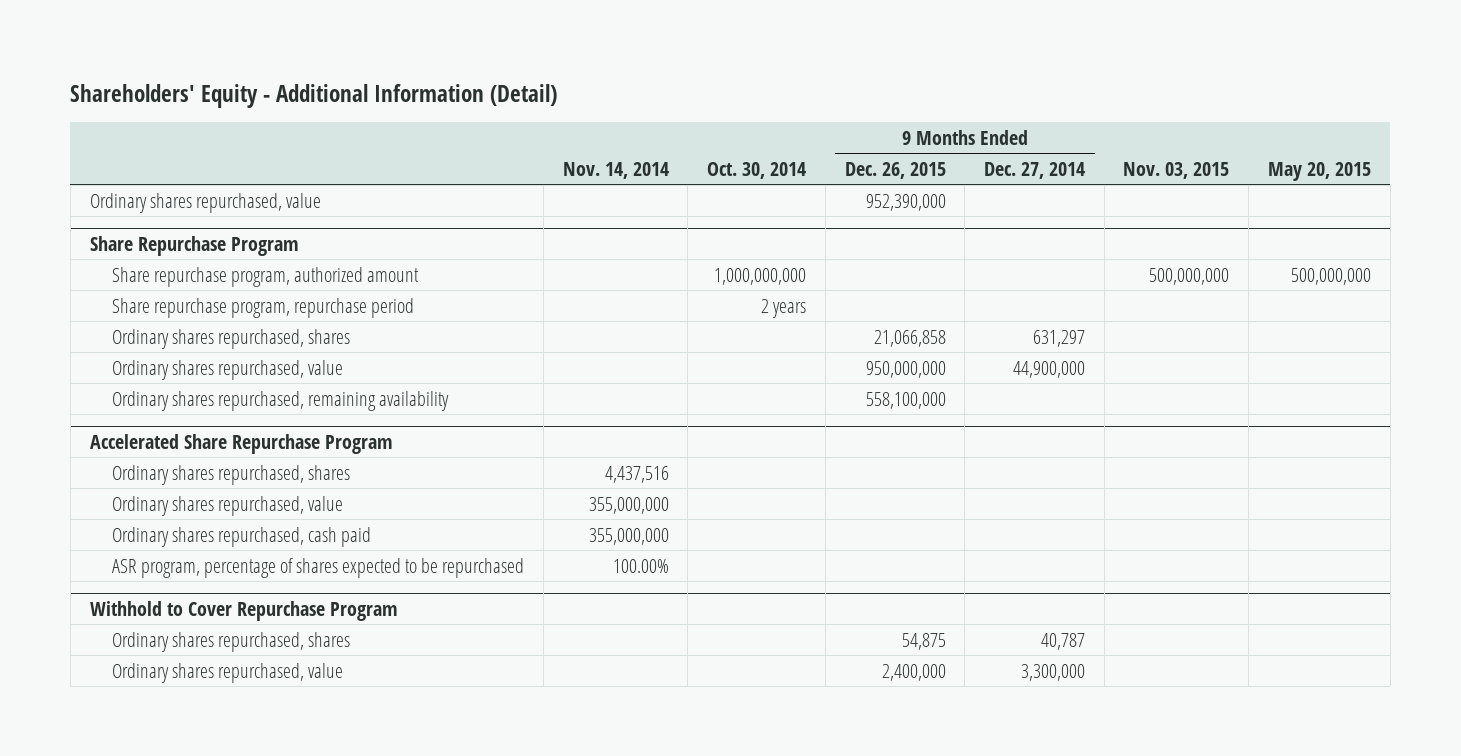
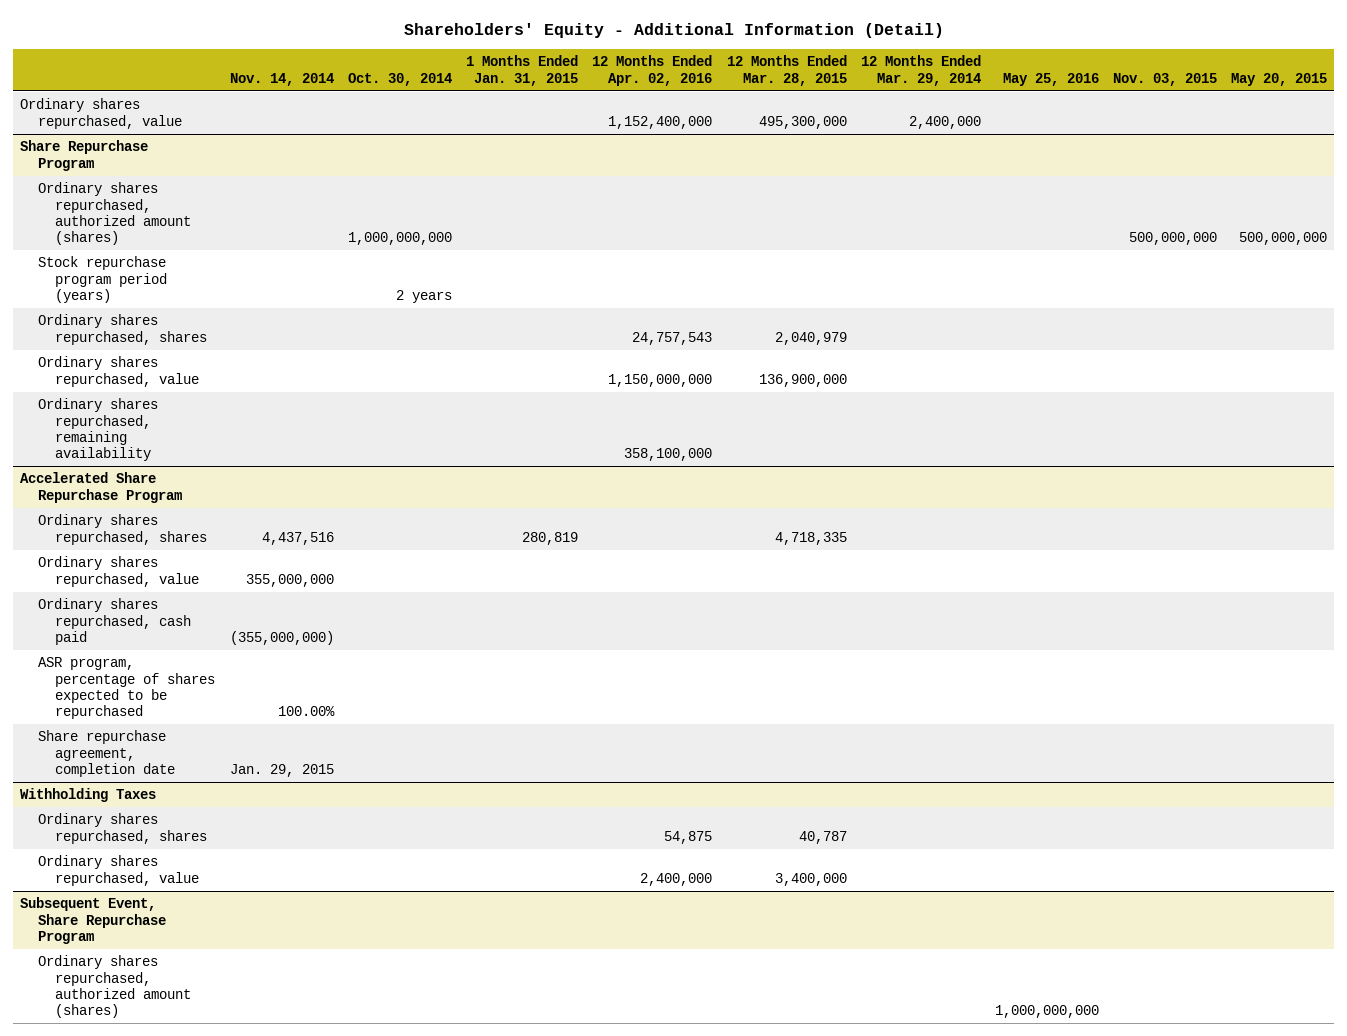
- | Nov. 14, 2014 | Oct. 30, 2014 | 9 Months Ended Dec. 26, 2015 | 9 Months Ended Dec. 27, 2014 | Nov. 03, 2015 | May 20, 2015
+ | Nov. 14, 2014 | Oct. 30, 2014 | 1 Months Ended Jan. 31, 2015 | 12 Months Ended Apr. 02, 2016 | 12 Months Ended Mar. 28, 2015 | 12 Months Ended Mar. 29, 2014 | May 25, 2016 | Nov. 03, 2015 | May 20, 2015
@ Share Repurchase Program
- Share repurchase program, authorized amount | | 1,000,000,000 | | | 500,000,000 | 500,000,000
- Share repurchase program, repurchase period | | 2 years | | | |
+ Ordinary shares repurchased, authorized amount (shares) | | 1,000,000,000 | | | | | | 500,000,000 | 500,000,000
+ Stock repurchase program period (years) | | 2 years | | | | | | |
@ Accelerated Share Repurchase Program
- Ordinary shares repurchased, cash paid | 355,000,000 | | | | |
+ Ordinary shares repurchased, cash paid | (355,000,000) | | | | | | | |
- Withhold to Cover Repurchase Program
@ Accelerated Share Repurchase Program
+ Share repurchase agreement, completion date | Jan. 29, 2015 | | | | | | | |
+ Withholding Taxes
+ Subsequent Event, Share Repurchase Program
+ Ordinary shares repurchased, authorized amount (shares) | | | | | | | 1,000,000,000 | |

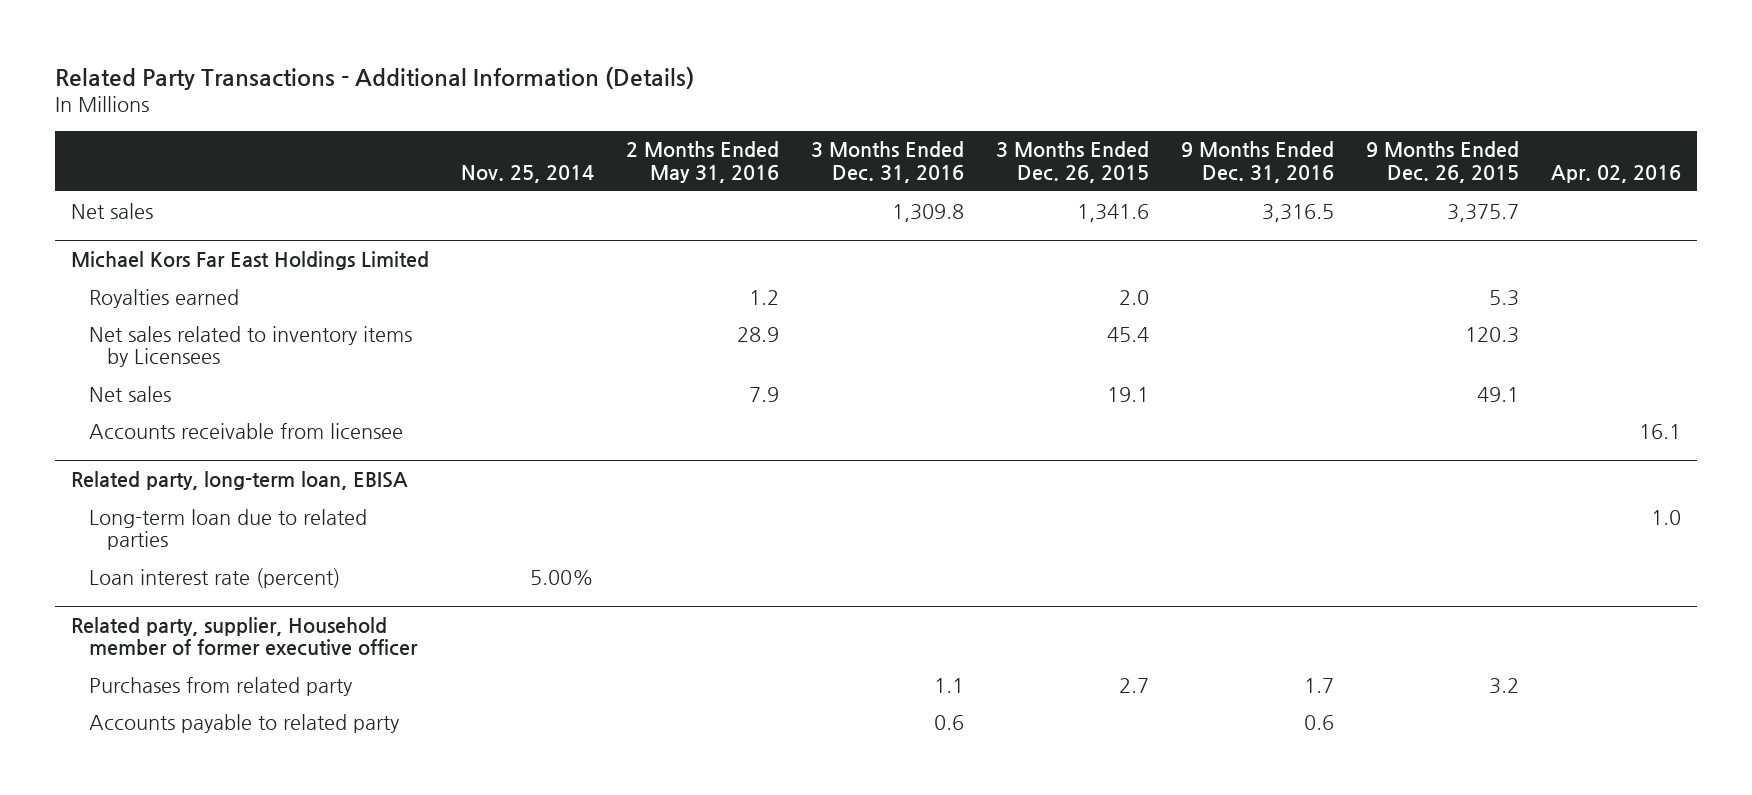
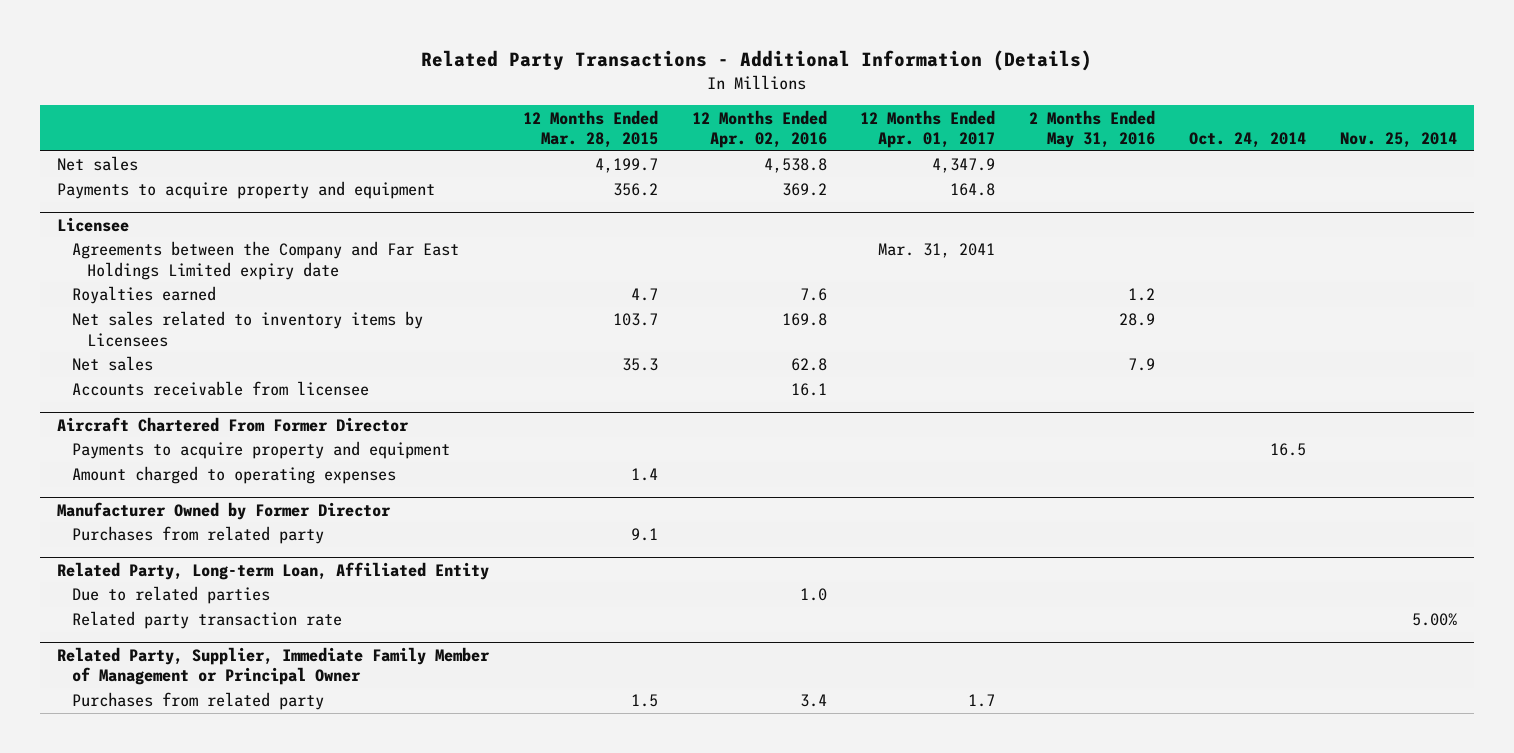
- | Nov. 25, 2014 | 2 Months Ended May 31, 2016 | 3 Months Ended Dec. 31, 2016 | 3 Months Ended Dec. 26, 2015 | 9 Months Ended Dec. 31, 2016 | 9 Months Ended Dec. 26, 2015 | Apr. 02, 2016
+ | 12 Months Ended Mar. 28, 2015 | 12 Months Ended Apr. 02, 2016 | 12 Months Ended Apr. 01, 2017 | 2 Months Ended May 31, 2016 | Oct. 24, 2014 | Nov. 25, 2014
- Michael Kors Far East Holdings Limited
+ Payments to acquire property and equipment | 356.2 | 369.2 | 164.8 | | |
+ Licensee
+ Agreements between the Company and Far East Holdings Limited expiry date | | | Mar. 31, 2041 | | |
- Related party, long-term loan, EBISA
- Long-term loan due to related parties | | | | | | | 1.0
- Loan interest rate (percent) | 5.00% | | | | | |
- Related party, supplier, Household member of former executive officer
- Purchases from related party | | | 1.1 | 2.7 | 1.7 | 3.2 |
- Accounts payable to related party | | | 0.6 | | 0.6 | |
+ Aircraft Chartered From Former Director
+ Payments to acquire property and equipment | | | | | 16.5 |
+ Amount charged to operating expenses | 1.4 | | | | |
+ Manufacturer Owned by Former Director
+ Purchases from related party | 9.1 | | | | |
+ Related Party, Long-term Loan, Affiliated Entity
+ Due to related parties | | 1.0 | | | |
+ Related party transaction rate | | | | | | 5.00%
+ Related Party, Supplier, Immediate Family Member of Management or Principal Owner
+ Purchases from related party | 1.5 | 3.4 | 1.7 | | |

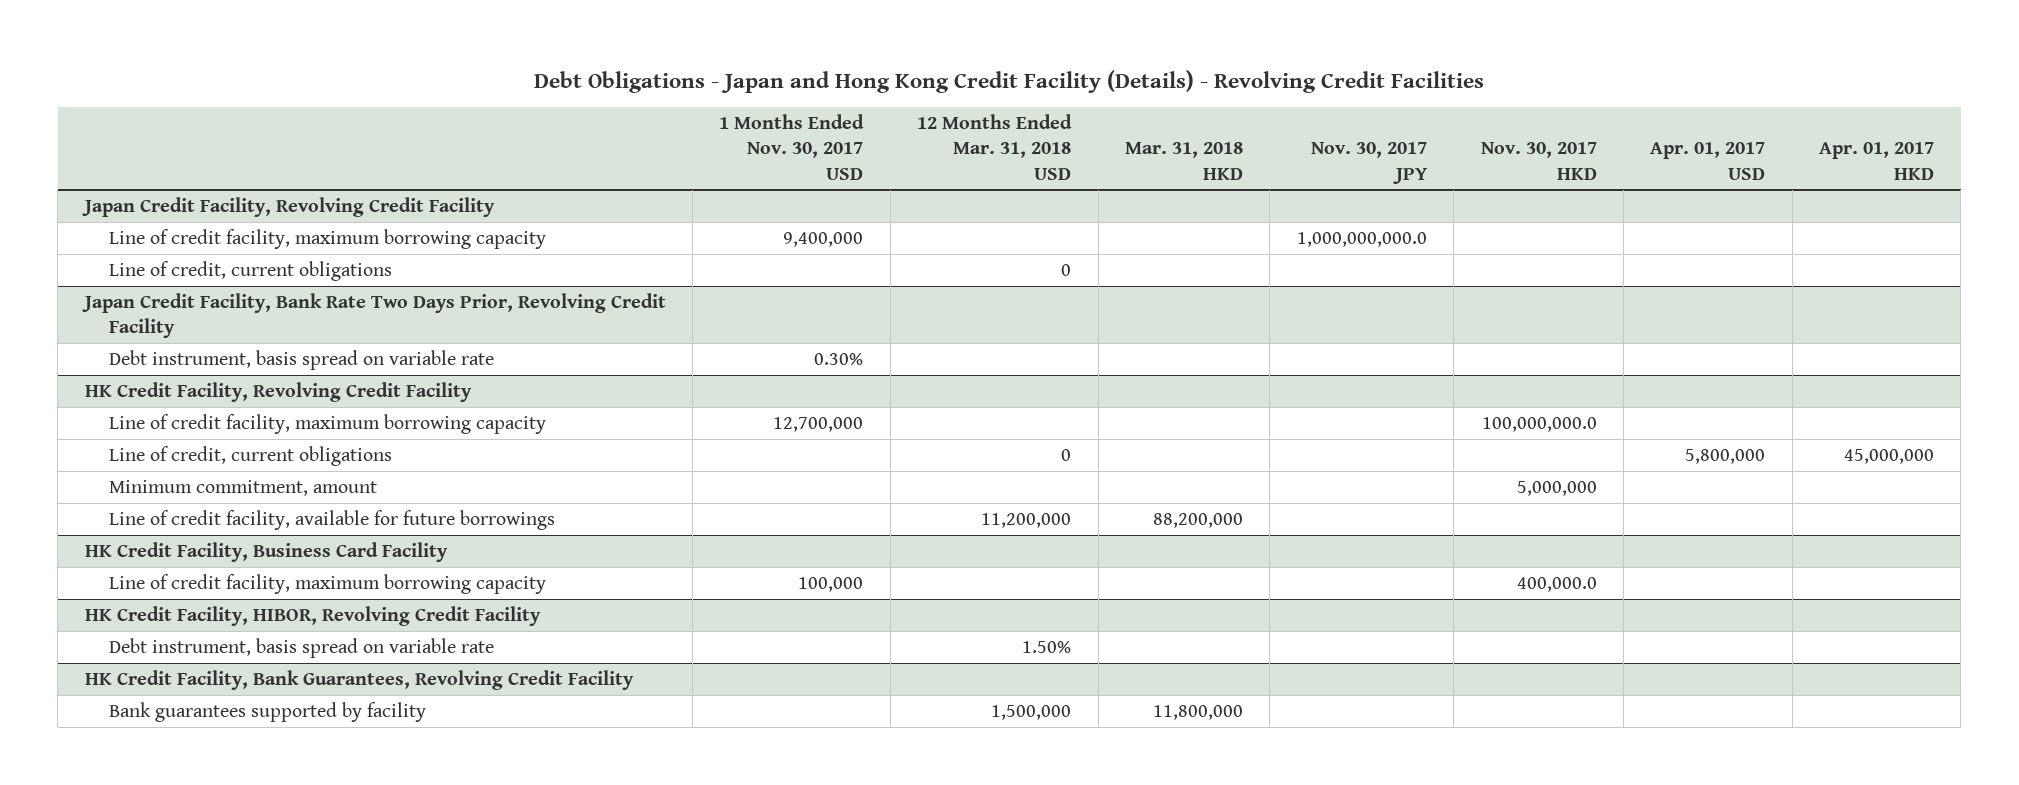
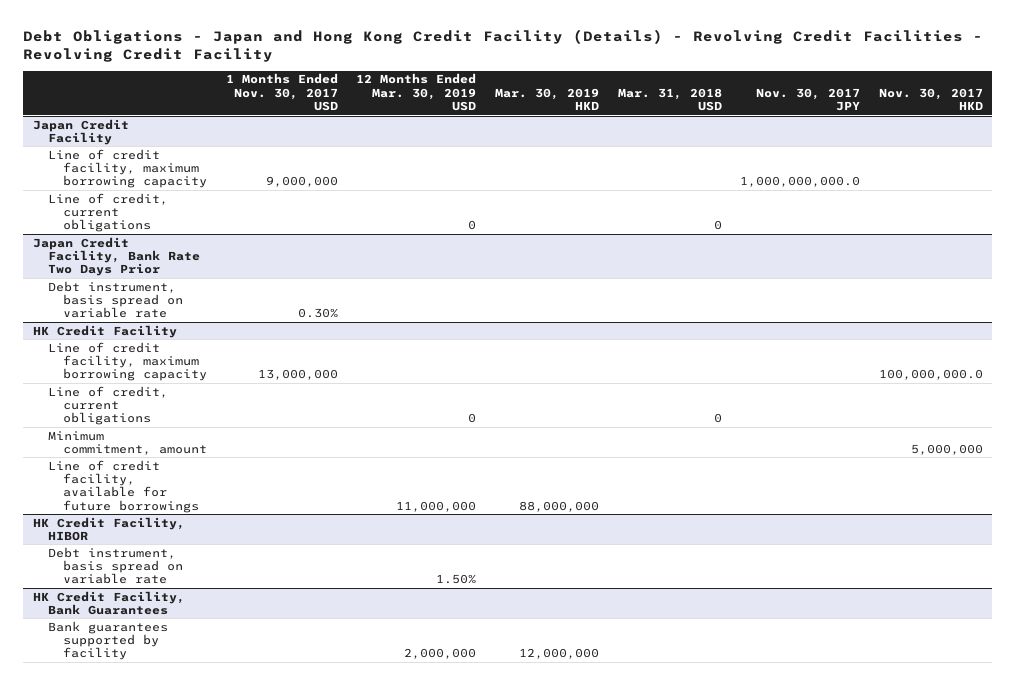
- Debt Obligations - Japan and Hong Kong Credit Facility (Details) - Revolving Credit Facilities
+ Debt Obligations - Japan and Hong Kong Credit Facility (Details) - Revolving Credit Facilities - Revolving Credit Facility
- | 1 Months Ended Nov. 30, 2017 USD | 12 Months Ended Mar. 31, 2018 USD | Mar. 31, 2018 HKD | Nov. 30, 2017 JPY | Nov. 30, 2017 HKD | Apr. 01, 2017 USD | Apr. 01, 2017 HKD
+ | 1 Months Ended Nov. 30, 2017 USD | 12 Months Ended Mar. 30, 2019 USD | Mar. 30, 2019 HKD | Mar. 31, 2018 USD | Nov. 30, 2017 JPY | Nov. 30, 2017 HKD
- Japan Credit Facility, Revolving Credit Facility
- Line of credit facility, maximum borrowing capacity | 9,400,000 | | | 1,000,000,000.0 | | |
+ Japan Credit Facility
+ Line of credit facility, maximum borrowing capacity | 9,000,000 | | | | 1,000,000,000.0 |
- Japan Credit Facility, Bank Rate Two Days Prior, Revolving Credit Facility
+ Japan Credit Facility, Bank Rate Two Days Prior
- HK Credit Facility, Revolving Credit Facility
- Line of credit facility, maximum borrowing capacity | 12,700,000 | | | | 100,000,000.0 | |
+ HK Credit Facility
+ Line of credit facility, maximum borrowing capacity | 13,000,000 | | | | | 100,000,000.0
- HK Credit Facility, Business Card Facility
- Line of credit facility, maximum borrowing capacity | 100,000 | | | | 400,000.0 | |
- HK Credit Facility, HIBOR, Revolving Credit Facility
+ HK Credit Facility, HIBOR
- HK Credit Facility, Bank Guarantees, Revolving Credit Facility
+ HK Credit Facility, Bank Guarantees

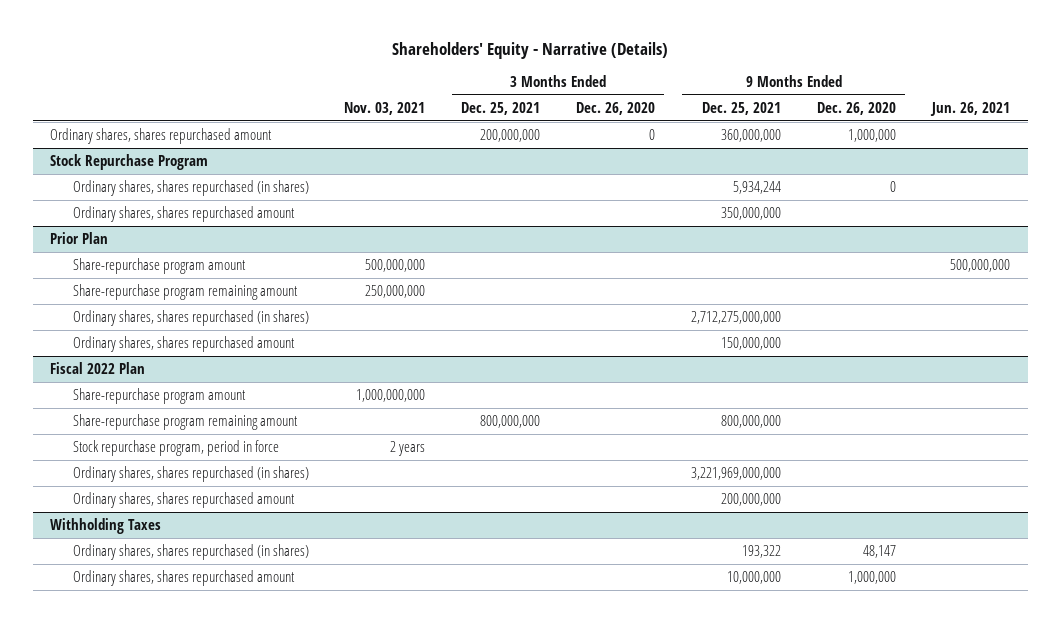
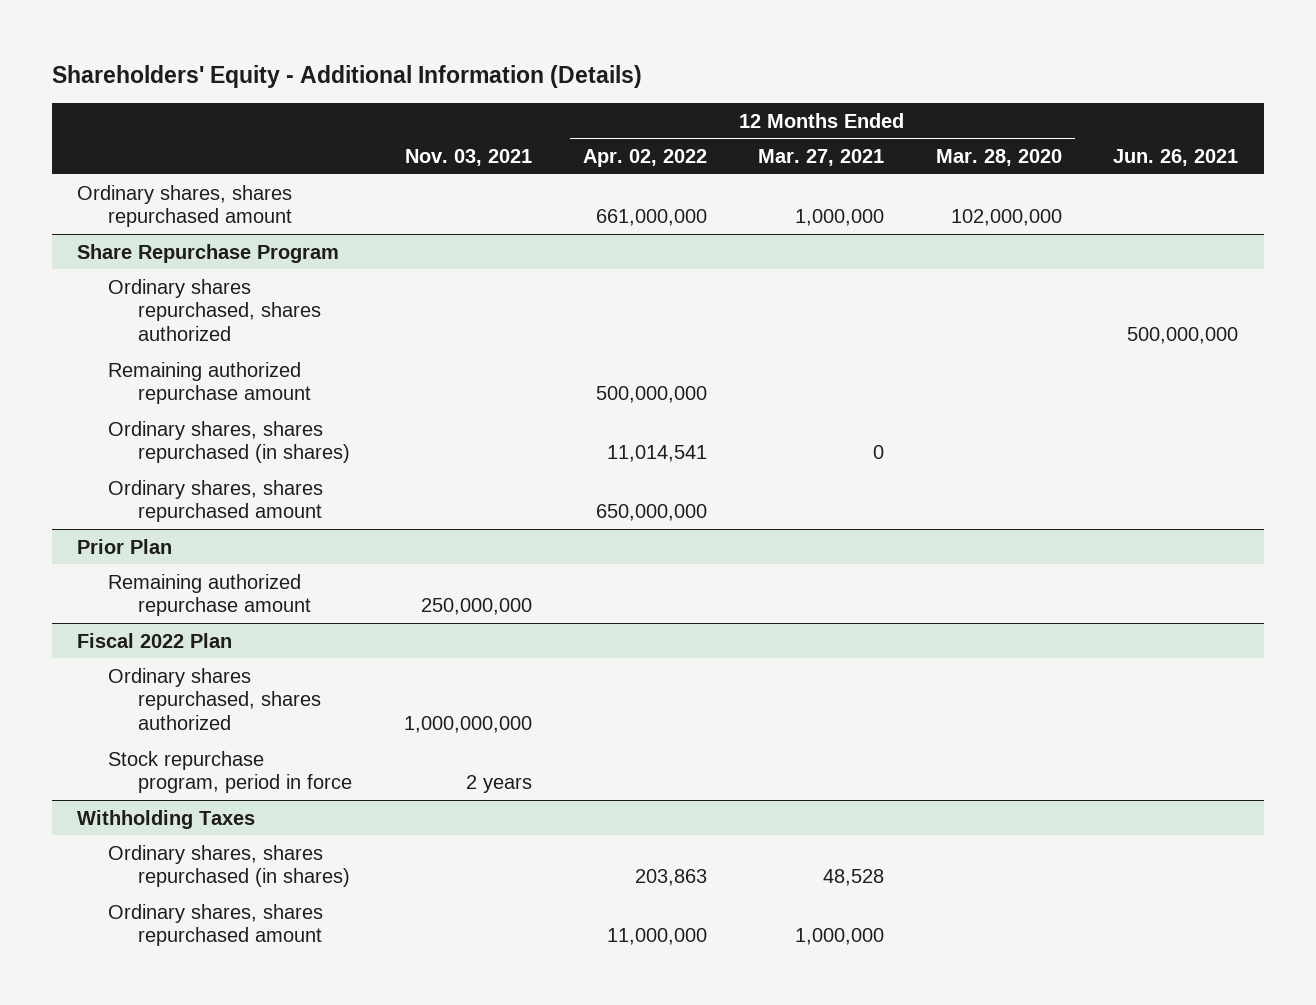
- Shareholders' Equity - Narrative (Details)
+ Shareholders' Equity - Additional Information (Details)
- | Nov. 03, 2021 | 3 Months Ended Dec. 25, 2021 | 3 Months Ended Dec. 26, 2020 | 9 Months Ended Dec. 25, 2021 | 9 Months Ended Dec. 26, 2020 | Jun. 26, 2021
+ | Nov. 03, 2021 | 12 Months Ended Apr. 02, 2022 | 12 Months Ended Mar. 27, 2021 | 12 Months Ended Mar. 28, 2020 | Jun. 26, 2021
- Stock Repurchase Program
+ Share Repurchase Program
+ Ordinary shares repurchased, shares authorized | | | | | 500,000,000
+ Remaining authorized repurchase amount | | 500,000,000 | | |
@ Prior Plan
- Share-repurchase program amount | 500,000,000 | | | | | 500,000,000
- Share-repurchase program remaining amount | 250,000,000 | | | | |
- Ordinary shares, shares repurchased (in shares) | | | | 2,712,275,000,000 | |
- Ordinary shares, shares repurchased amount | | | | 150,000,000 | |
+ Remaining authorized repurchase amount | 250,000,000 | | | |
@ Fiscal 2022 Plan
- Share-repurchase program amount | 1,000,000,000 | | | | |
- Share-repurchase program remaining amount | | 800,000,000 | | 800,000,000 | |
+ Ordinary shares repurchased, shares authorized | 1,000,000,000 | | | |
- Ordinary shares, shares repurchased (in shares) | | | | 3,221,969,000,000 | |
- Ordinary shares, shares repurchased amount | | | | 200,000,000 | |

